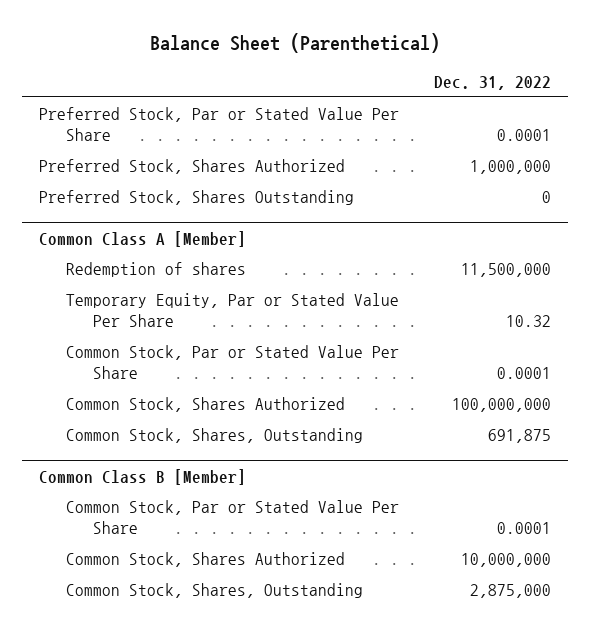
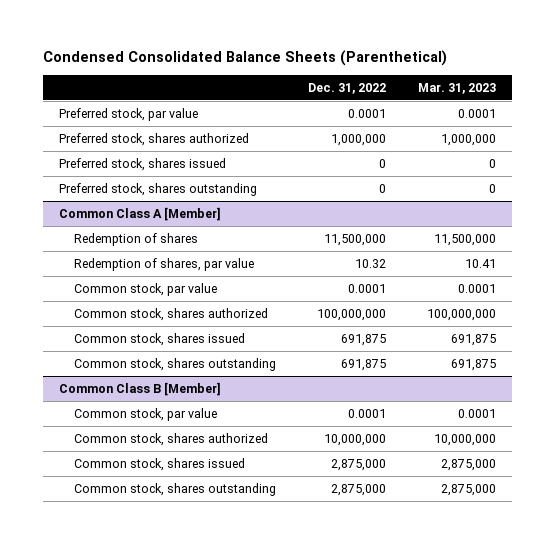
- Balance Sheet (Parenthetical)
+ Condensed Consolidated Balance Sheets (Parenthetical)
- | Dec. 31, 2022
+ | Dec. 31, 2022 | Mar. 31, 2023
- Preferred Stock, Par or Stated Value Per Share | 0.0001
- Preferred Stock, Shares Authorized | 1,000,000
- Preferred Stock, Shares Outstanding | 0
+ Preferred stock, par value | 0.0001 | 0.0001
+ Preferred stock, shares authorized | 1,000,000 | 1,000,000
+ Preferred stock, shares issued | 0 | 0
+ Preferred stock, shares outstanding | 0 | 0
@ Common Class A [Member]
- Temporary Equity, Par or Stated Value Per Share | 10.32
- Common Stock, Par or Stated Value Per Share | 0.0001
- Common Stock, Shares Authorized | 100,000,000
- Common Stock, Shares, Outstanding | 691,875
+ Redemption of shares, par value | 10.32 | 10.41
+ Common stock, par value | 0.0001 | 0.0001
+ Common stock, shares authorized | 100,000,000 | 100,000,000
+ Common stock, shares issued | 691,875 | 691,875
+ Common stock, shares outstanding | 691,875 | 691,875
@ Common Class B [Member]
- Common Stock, Par or Stated Value Per Share | 0.0001
- Common Stock, Shares Authorized | 10,000,000
- Common Stock, Shares, Outstanding | 2,875,000
+ Common stock, par value | 0.0001 | 0.0001
+ Common stock, shares authorized | 10,000,000 | 10,000,000
+ Common stock, shares issued | 2,875,000 | 2,875,000
+ Common stock, shares outstanding | 2,875,000 | 2,875,000

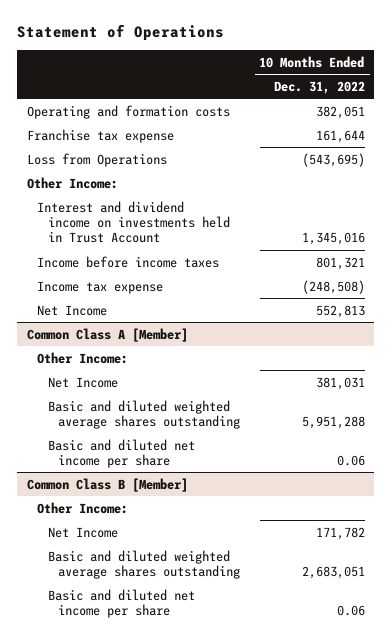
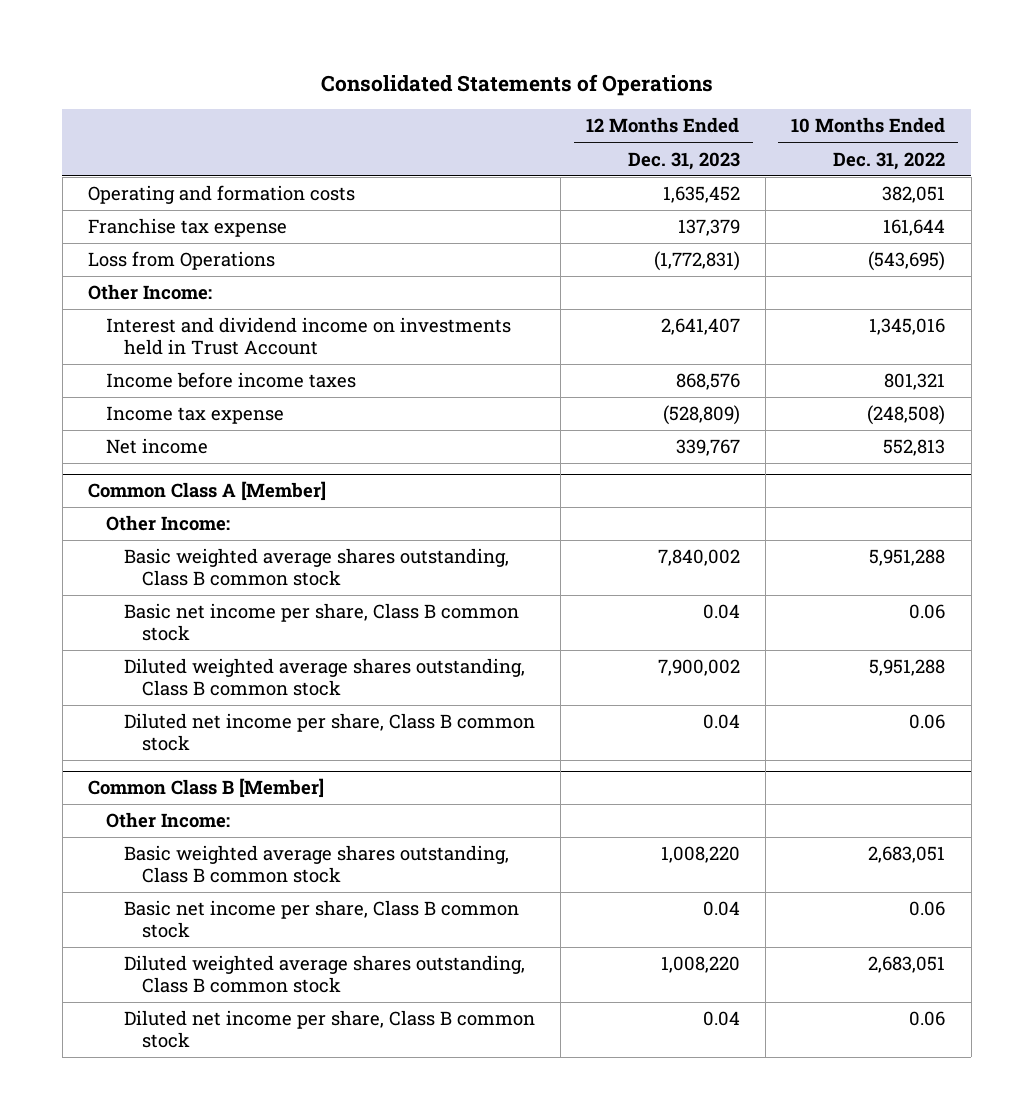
- Statement of Operations
+ Consolidated Statements of Operations
- | 10 Months Ended Dec. 31, 2022
+ | 12 Months Ended Dec. 31, 2023 | 10 Months Ended Dec. 31, 2022
- Net Income | 552,813
+ Net income | 339,767 | 552,813
@ Common Class A [Member]
- Net Income | 381,031
- Basic and diluted weighted average shares outstanding | 5,951,288
- Basic and diluted net income per share | 0.06
+ Basic weighted average shares outstanding, Class B common stock | 7,840,002 | 5,951,288
+ Basic net income per share, Class B common stock | 0.04 | 0.06
+ Diluted weighted average shares outstanding, Class B common stock | 7,900,002 | 5,951,288
+ Diluted net income per share, Class B common stock | 0.04 | 0.06
@ Common Class B [Member]
- Net Income | 171,782
- Basic and diluted weighted average shares outstanding | 2,683,051
- Basic and diluted net income per share | 0.06
+ Basic weighted average shares outstanding, Class B common stock | 1,008,220 | 2,683,051
+ Basic net income per share, Class B common stock | 0.04 | 0.06
+ Diluted weighted average shares outstanding, Class B common stock | 1,008,220 | 2,683,051
+ Diluted net income per share, Class B common stock | 0.04 | 0.06

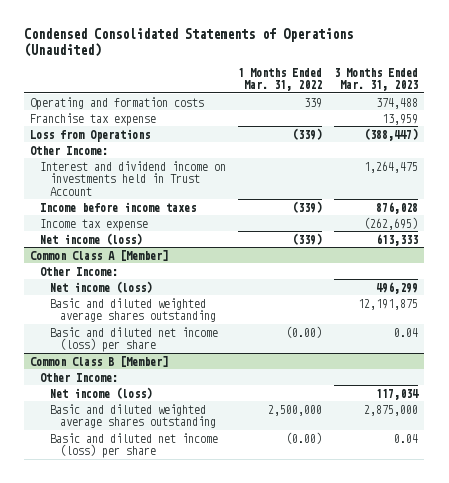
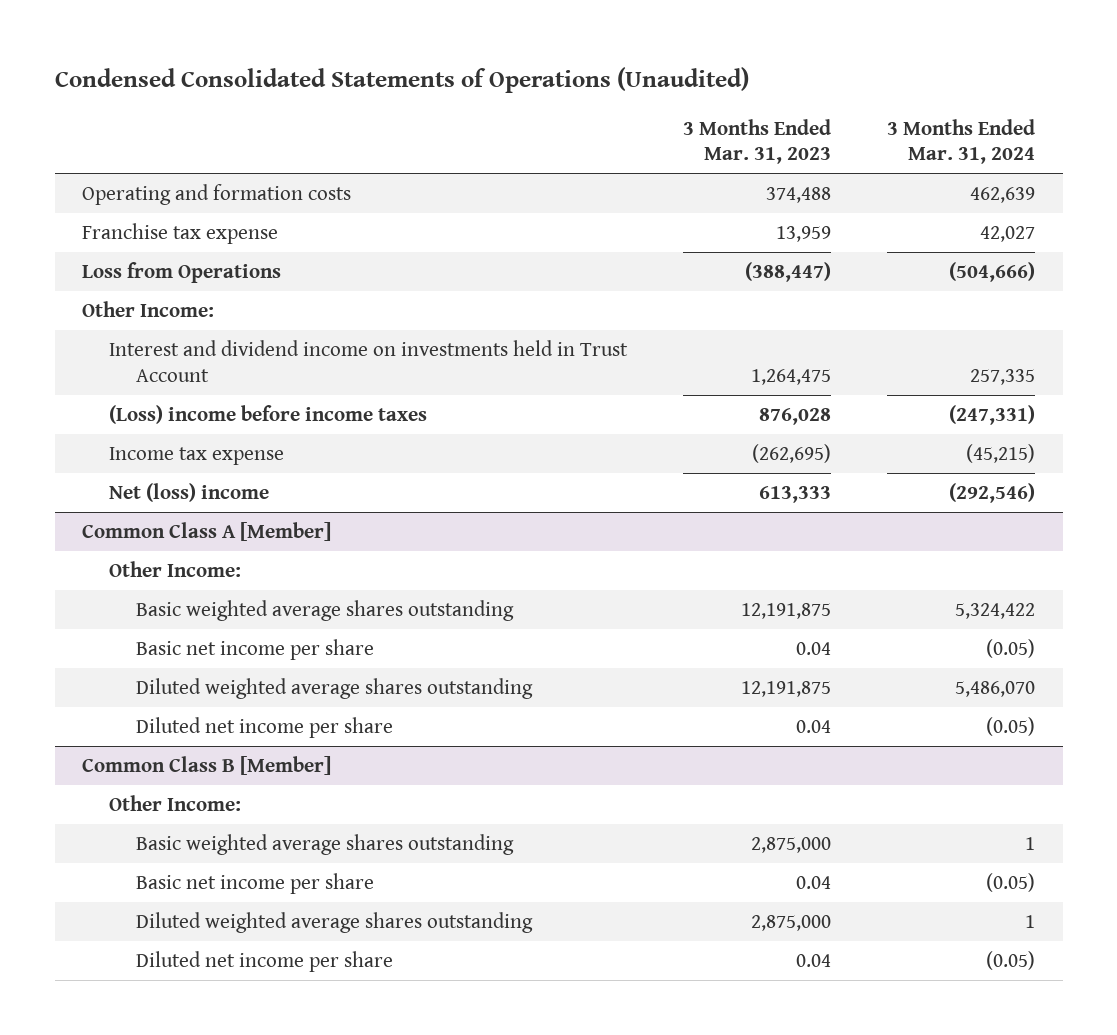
- | 1 Months Ended Mar. 31, 2022 | 3 Months Ended Mar. 31, 2023
+ | 3 Months Ended Mar. 31, 2023 | 3 Months Ended Mar. 31, 2024
- Income before income taxes | (339) | 876,028
+ (Loss) income before income taxes | 876,028 | (247,331)
- Net income (loss) | (339) | 613,333
+ Net (loss) income | 613,333 | (292,546)
@ Common Class A [Member]
- Net income (loss) | | 496,299
- Basic and diluted weighted average shares outstanding | | 12,191,875
- Basic and diluted net income (loss) per share | (0.00) | 0.04
+ Basic weighted average shares outstanding | 12,191,875 | 5,324,422
+ Basic net income per share | 0.04 | (0.05)
+ Diluted weighted average shares outstanding | 12,191,875 | 5,486,070
+ Diluted net income per share | 0.04 | (0.05)
@ Common Class B [Member]
- Net income (loss) | | 117,034
- Basic and diluted weighted average shares outstanding | 2,500,000 | 2,875,000
- Basic and diluted net income (loss) per share | (0.00) | 0.04
+ Basic weighted average shares outstanding | 2,875,000 | 1
+ Basic net income per share | 0.04 | (0.05)
+ Diluted weighted average shares outstanding | 2,875,000 | 1
+ Diluted net income per share | 0.04 | (0.05)

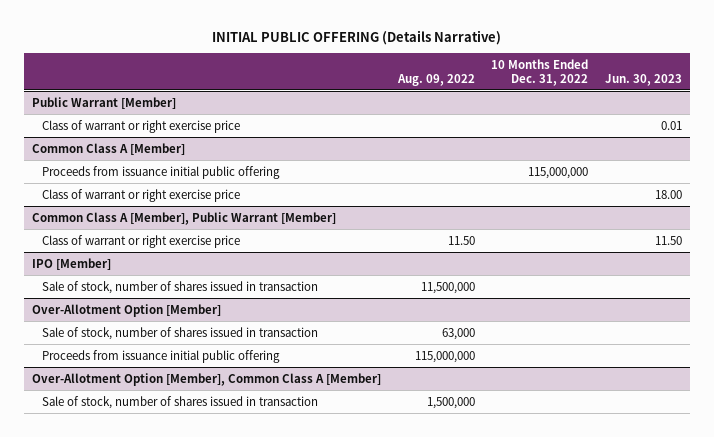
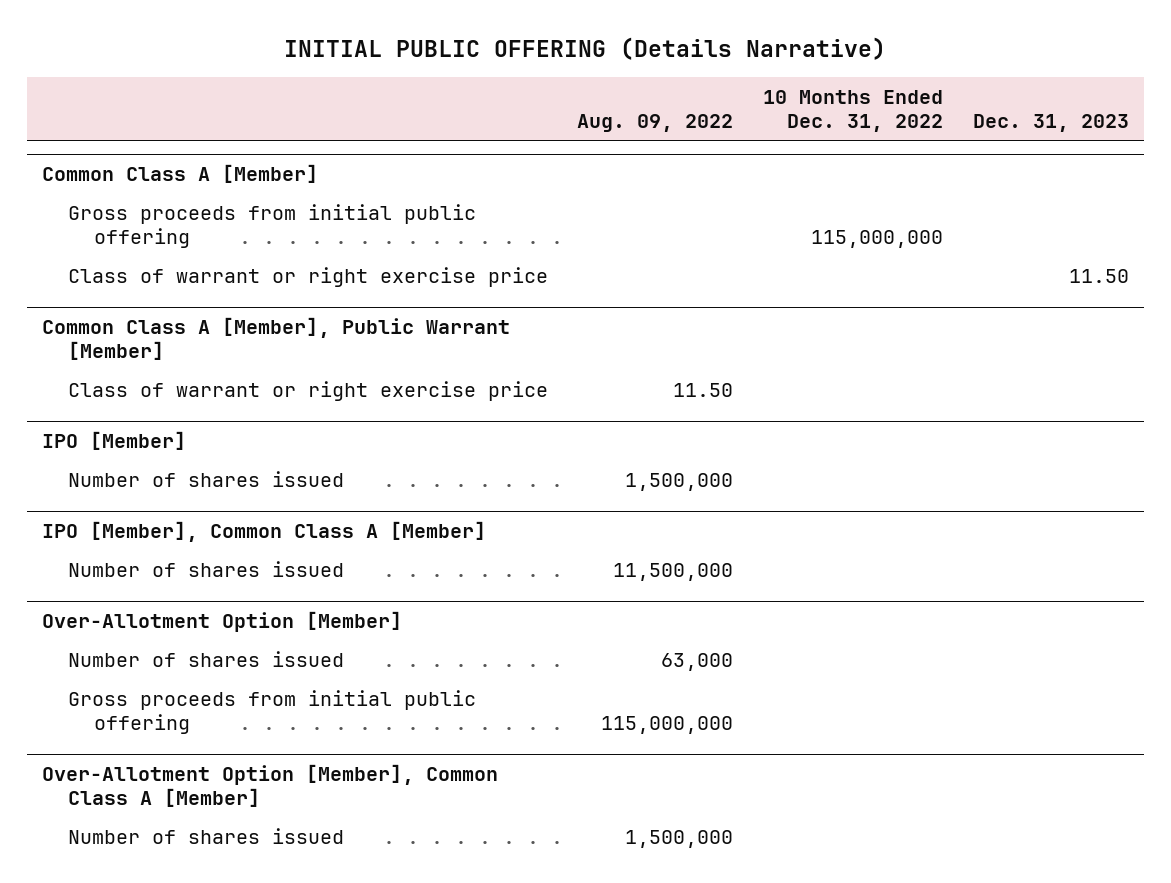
- | Aug. 09, 2022 | 10 Months Ended Dec. 31, 2022 | Jun. 30, 2023
+ | Aug. 09, 2022 | 10 Months Ended Dec. 31, 2022 | Dec. 31, 2023
- Public Warrant [Member]
- Class of warrant or right exercise price | | | 0.01
@ Common Class A [Member]
- Proceeds from issuance initial public offering | | 115,000,000 |
+ Gross proceeds from initial public offering | | 115,000,000 |
@ IPO [Member]
- Sale of stock, number of shares issued in transaction | 11,500,000 | |
+ Number of shares issued | 1,500,000 | |
+ IPO [Member], Common Class A [Member]
+ Number of shares issued | 11,500,000 | |
@ Over-Allotment Option [Member]
- Sale of stock, number of shares issued in transaction | 63,000 | |
- Proceeds from issuance initial public offering | 115,000,000 | |
+ Number of shares issued | 63,000 | |
+ Gross proceeds from initial public offering | 115,000,000 | |
@ Over-Allotment Option [Member], Common Class A [Member]
- Sale of stock, number of shares issued in transaction | 1,500,000 | |
+ Number of shares issued | 1,500,000 | |

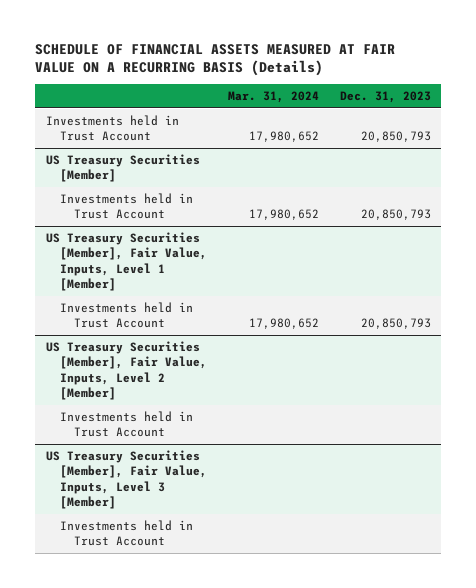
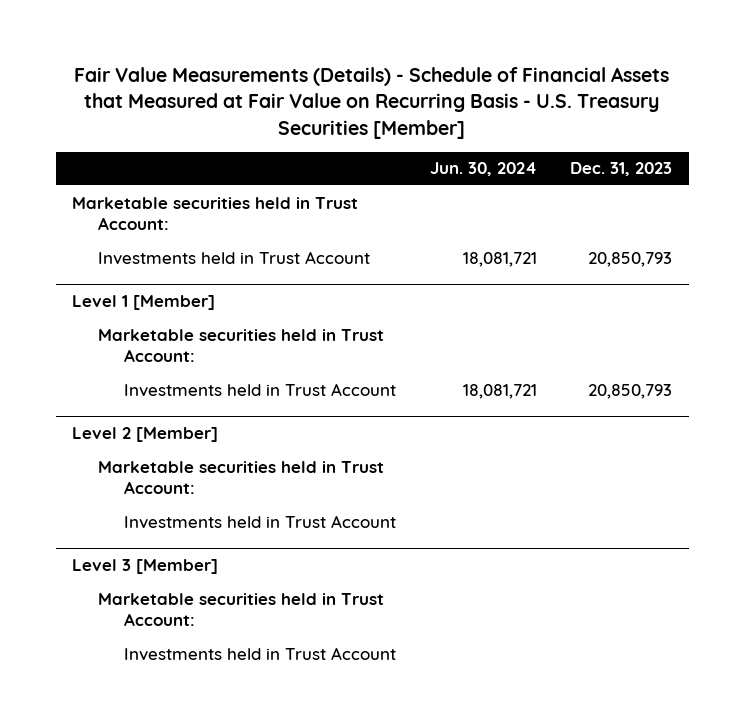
- SCHEDULE OF FINANCIAL ASSETS MEASURED AT FAIR VALUE ON A RECURRING BASIS (Details)
+ Fair Value Measurements (Details) - Schedule of Financial Assets that Measured at Fair Value on Recurring Basis - U.S. Treasury Securities [Member]
- | Mar. 31, 2024 | Dec. 31, 2023
+ | Jun. 30, 2024 | Dec. 31, 2023
- Investments held in Trust Account | 17,980,652 | 20,850,793
- US Treasury Securities [Member]
+ Marketable securities held in Trust Account:
- US Treasury Securities [Member], Fair Value, Inputs, Level 1 [Member]
+ Level 1 [Member]
+ Marketable securities held in Trust Account:
- US Treasury Securities [Member], Fair Value, Inputs, Level 2 [Member]
+ Level 2 [Member]
+ Marketable securities held in Trust Account:
- US Treasury Securities [Member], Fair Value, Inputs, Level 3 [Member]
+ Level 3 [Member]
+ Marketable securities held in Trust Account:

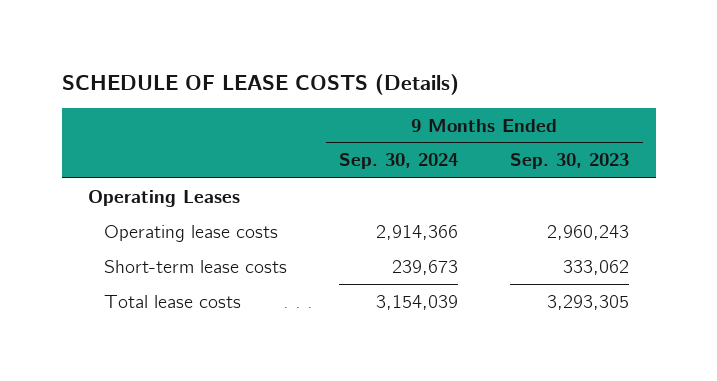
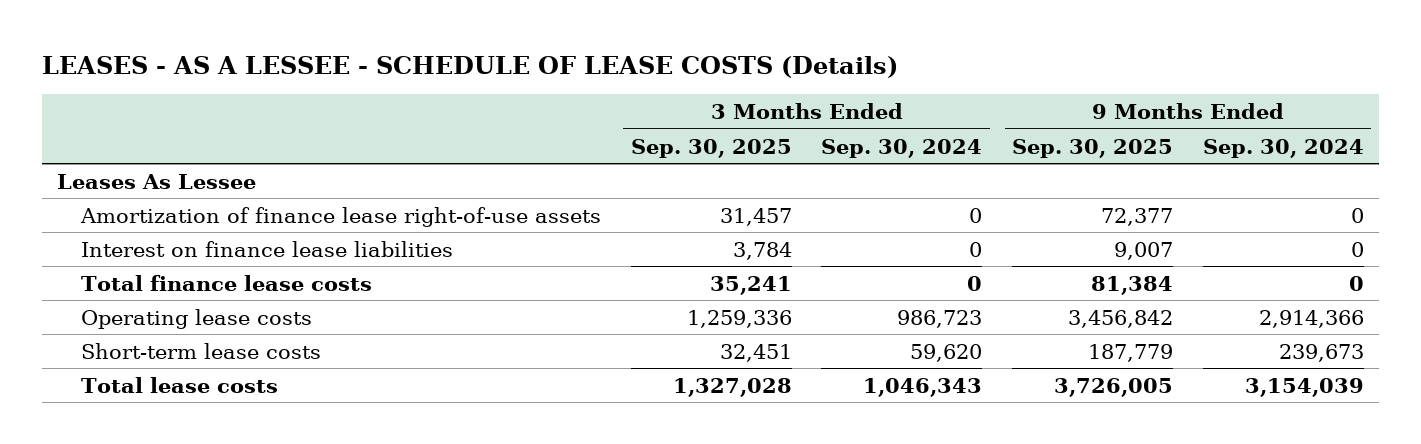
- SCHEDULE OF LEASE COSTS (Details)
+ LEASES - AS A LESSEE - SCHEDULE OF LEASE COSTS (Details)
- | 9 Months Ended Sep. 30, 2024 | 9 Months Ended Sep. 30, 2023
+ | 3 Months Ended Sep. 30, 2025 | 3 Months Ended Sep. 30, 2024 | 9 Months Ended Sep. 30, 2025 | 9 Months Ended Sep. 30, 2024
- Operating Leases
+ Leases As Lessee
+ Amortization of finance lease right-of-use assets | 31,457 | 0 | 72,377 | 0
+ Interest on finance lease liabilities | 3,784 | 0 | 9,007 | 0
+ Total finance lease costs | 35,241 | 0 | 81,384 | 0

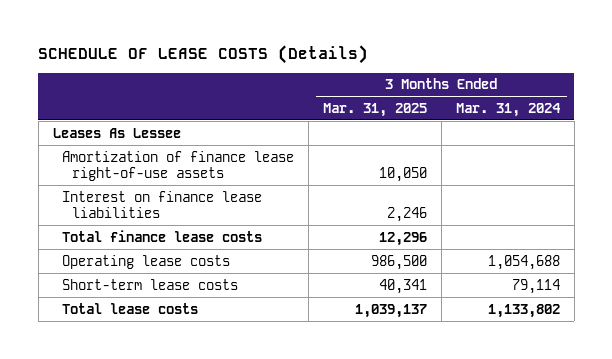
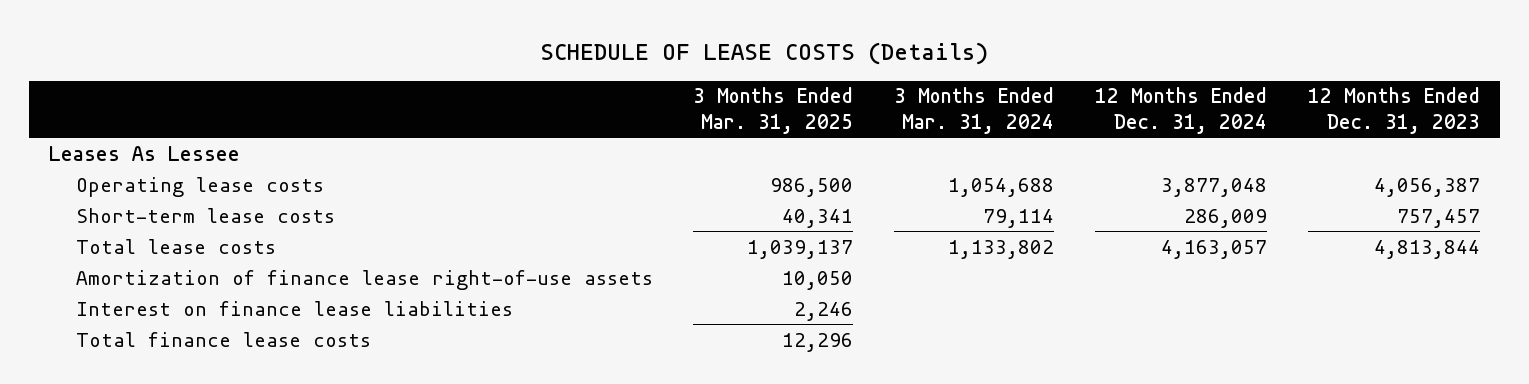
- | 3 Months Ended Mar. 31, 2025 | 3 Months Ended Mar. 31, 2024
+ | 3 Months Ended Mar. 31, 2025 | 3 Months Ended Mar. 31, 2024 | 12 Months Ended Dec. 31, 2024 | 12 Months Ended Dec. 31, 2023
moved down: Amortization of finance lease right-of-use assets | 10,050 | | |
moved down: Interest on finance lease liabilities | 2,246 | | |
moved down: Total finance lease costs | 12,296 | | |

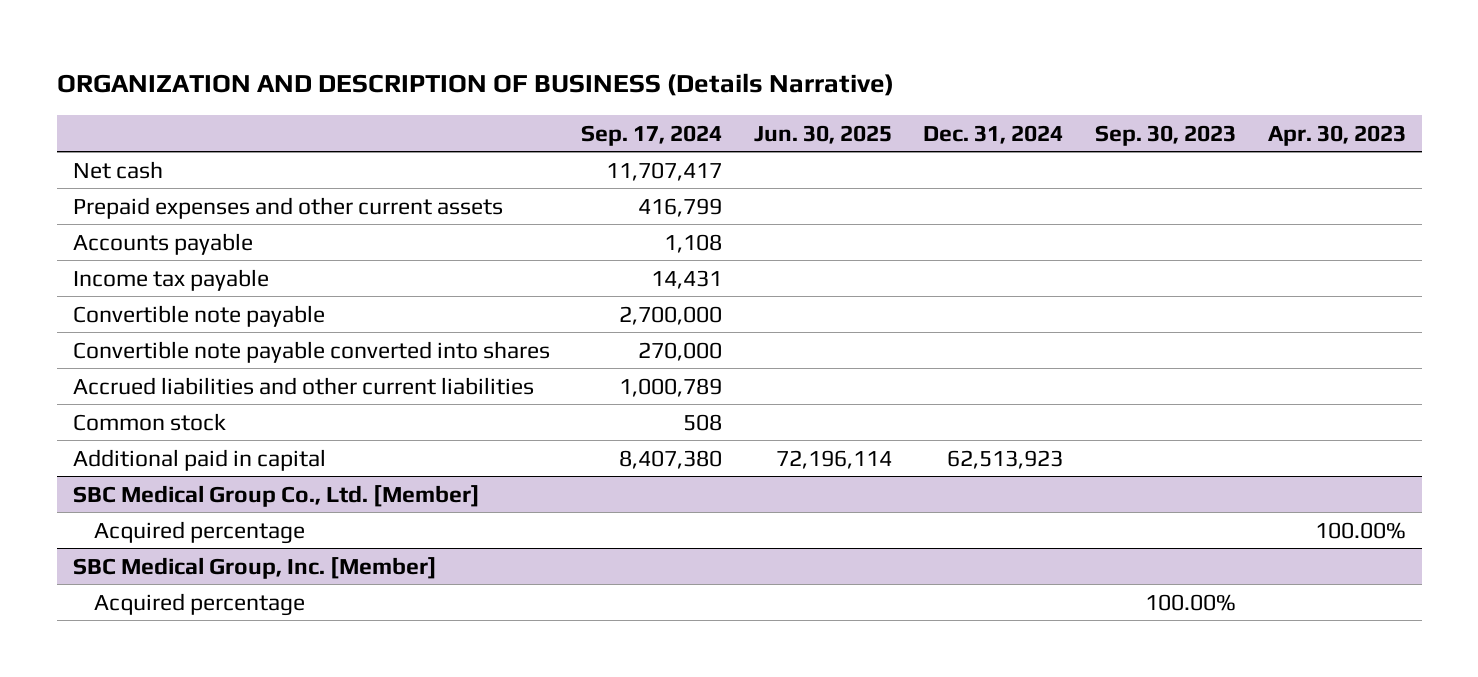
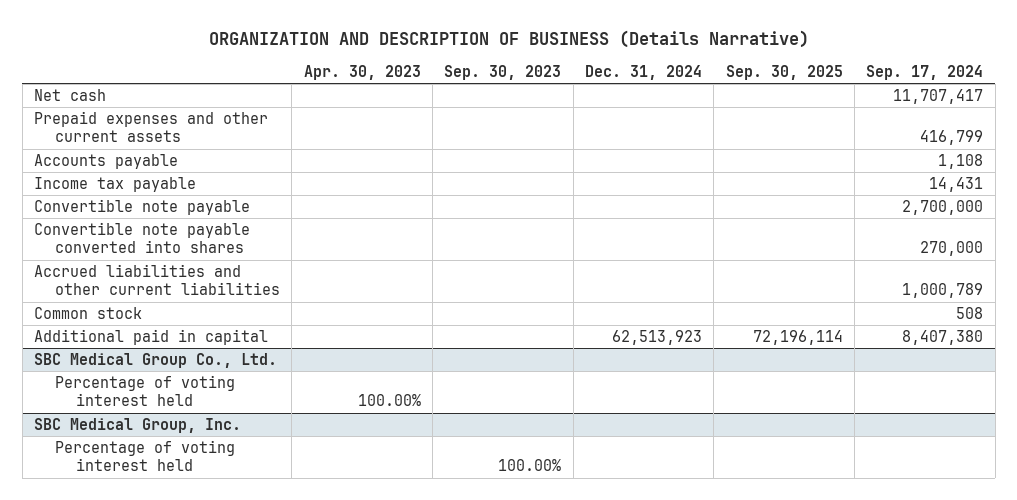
- | Sep. 17, 2024 | Jun. 30, 2025 | Dec. 31, 2024 | Sep. 30, 2023 | Apr. 30, 2023
+ | Apr. 30, 2023 | Sep. 30, 2023 | Dec. 31, 2024 | Sep. 30, 2025 | Sep. 17, 2024
- SBC Medical Group Co., Ltd. [Member]
- Acquired percentage | | | | | 100.00%
- SBC Medical Group, Inc. [Member]
- Acquired percentage | | | | 100.00% |
+ SBC Medical Group Co., Ltd.
+ Percentage of voting interest held | 100.00% | | | |
+ SBC Medical Group, Inc.
+ Percentage of voting interest held | | 100.00% | | |

